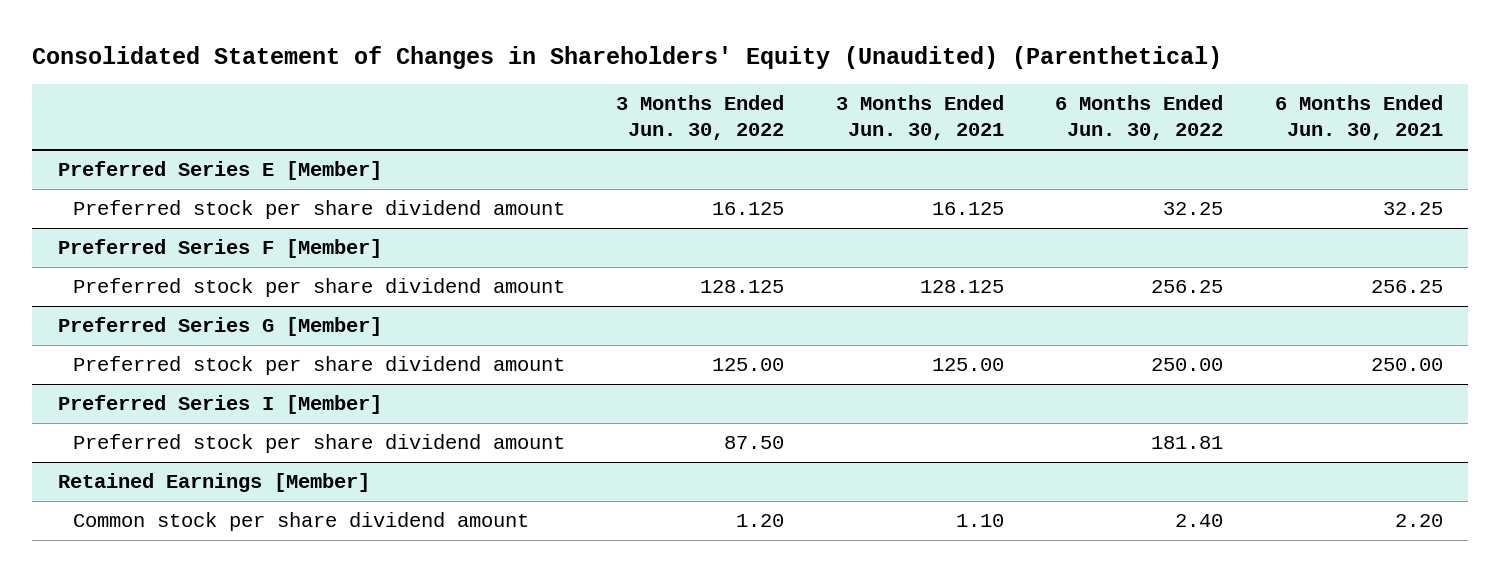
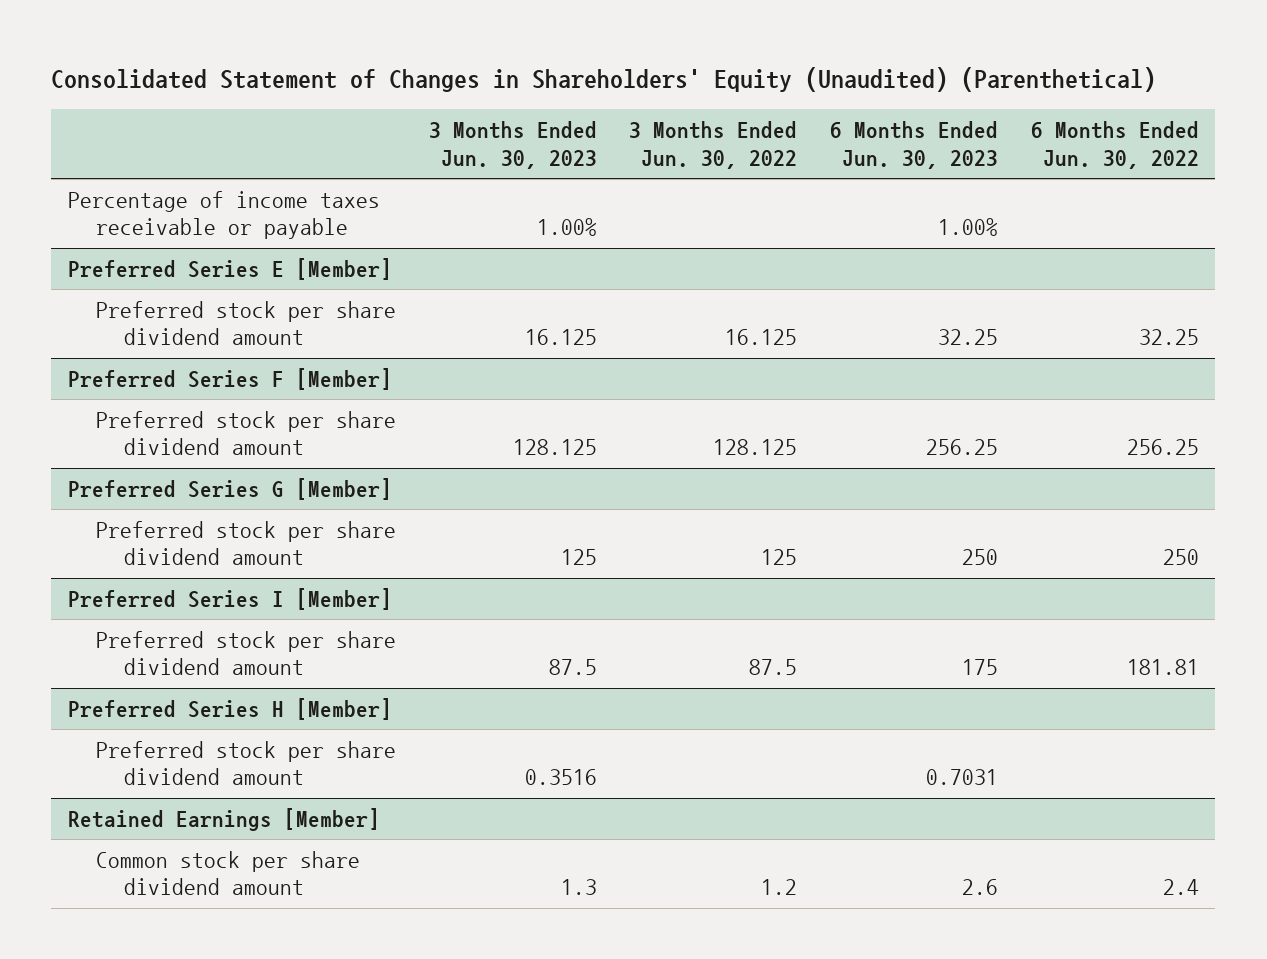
- | 3 Months Ended Jun. 30, 2022 | 3 Months Ended Jun. 30, 2021 | 6 Months Ended Jun. 30, 2022 | 6 Months Ended Jun. 30, 2021
+ | 3 Months Ended Jun. 30, 2023 | 3 Months Ended Jun. 30, 2022 | 6 Months Ended Jun. 30, 2023 | 6 Months Ended Jun. 30, 2022
+ Percentage of income taxes receivable or payable | 1.00% | | 1.00% |
@ Preferred Series G [Member]
- Preferred stock per share dividend amount | 125.00 | 125.00 | 250.00 | 250.00
+ Preferred stock per share dividend amount | 125 | 125 | 250 | 250
@ Preferred Series I [Member]
- Preferred stock per share dividend amount | 87.50 | | 181.81 |
+ Preferred stock per share dividend amount | 87.5 | 87.5 | 175 | 181.81
+ Preferred Series H [Member]
+ Preferred stock per share dividend amount | 0.3516 | | 0.7031 |
@ Retained Earnings [Member]
- Common stock per share dividend amount | 1.20 | 1.10 | 2.40 | 2.20
+ Common stock per share dividend amount | 1.3 | 1.2 | 2.6 | 2.4

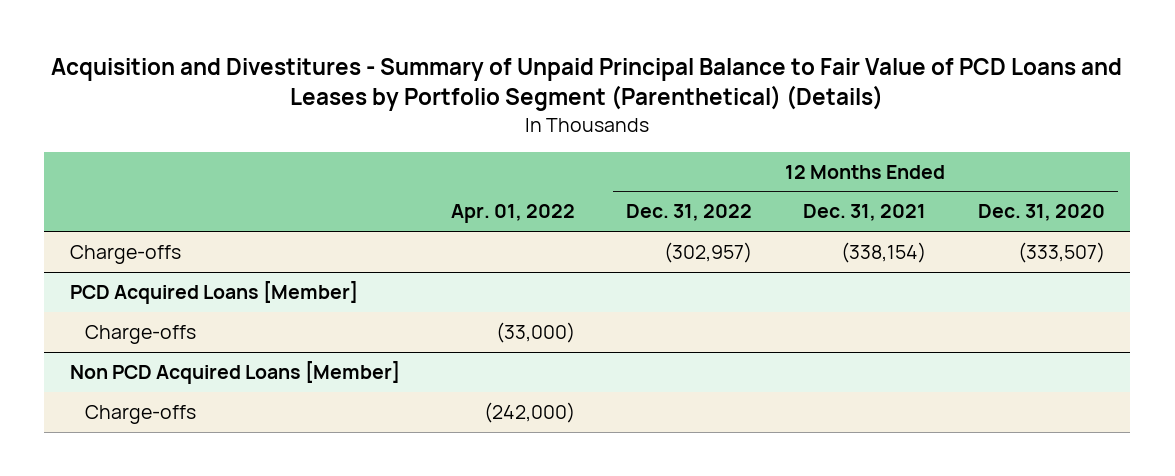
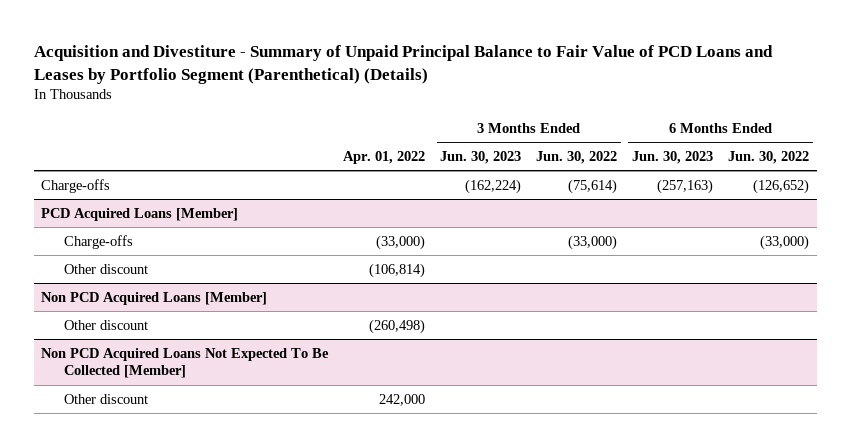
- Acquisition and Divestitures - Summary of Unpaid Principal Balance to Fair Value of PCD Loans and Leases by Portfolio Segment (Parenthetical) (Details)
+ Acquisition and Divestiture - Summary of Unpaid Principal Balance to Fair Value of PCD Loans and Leases by Portfolio Segment (Parenthetical) (Details)
- | Apr. 01, 2022 | 12 Months Ended Dec. 31, 2022 | 12 Months Ended Dec. 31, 2021 | 12 Months Ended Dec. 31, 2020
+ | Apr. 01, 2022 | 3 Months Ended Jun. 30, 2023 | 3 Months Ended Jun. 30, 2022 | 6 Months Ended Jun. 30, 2023 | 6 Months Ended Jun. 30, 2022
@ PCD Acquired Loans [Member]
+ Other discount | (106,814) | | | |
@ Non PCD Acquired Loans [Member]
- Charge-offs | (242,000) | | |
+ Other discount | (260,498) | | | |
+ Non PCD Acquired Loans Not Expected To Be Collected [Member]
+ Other discount | 242,000 | | | |

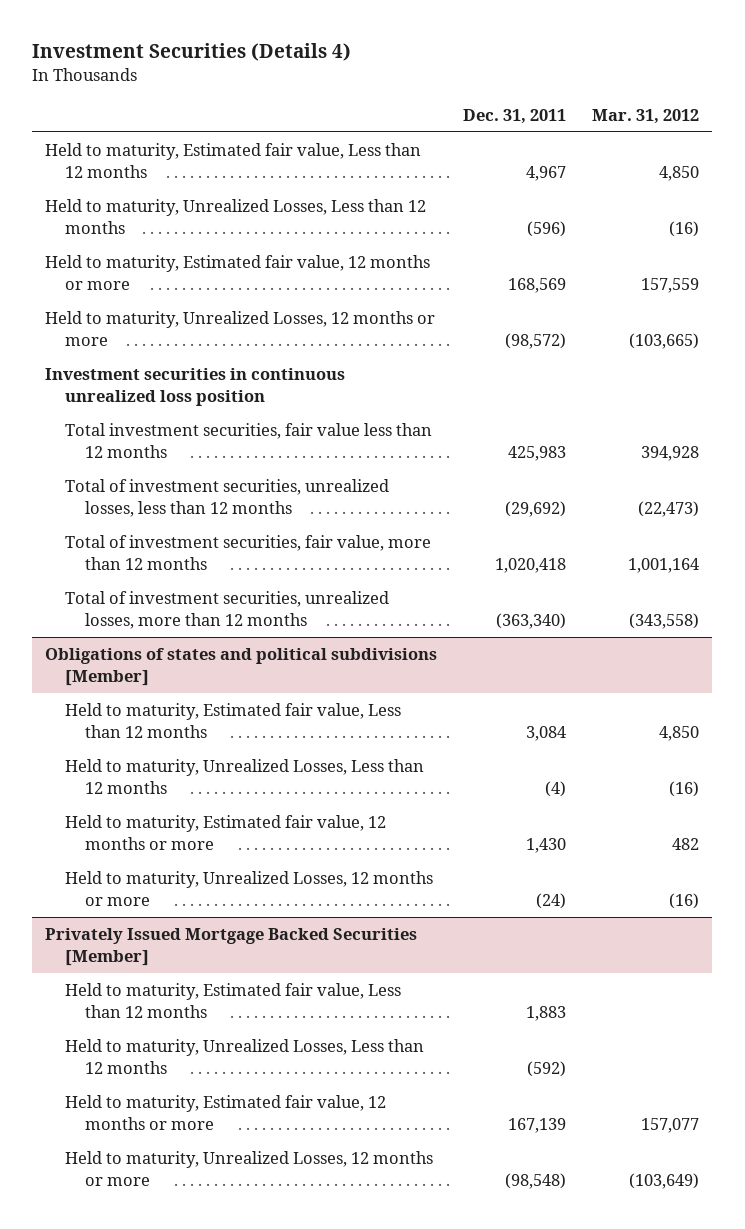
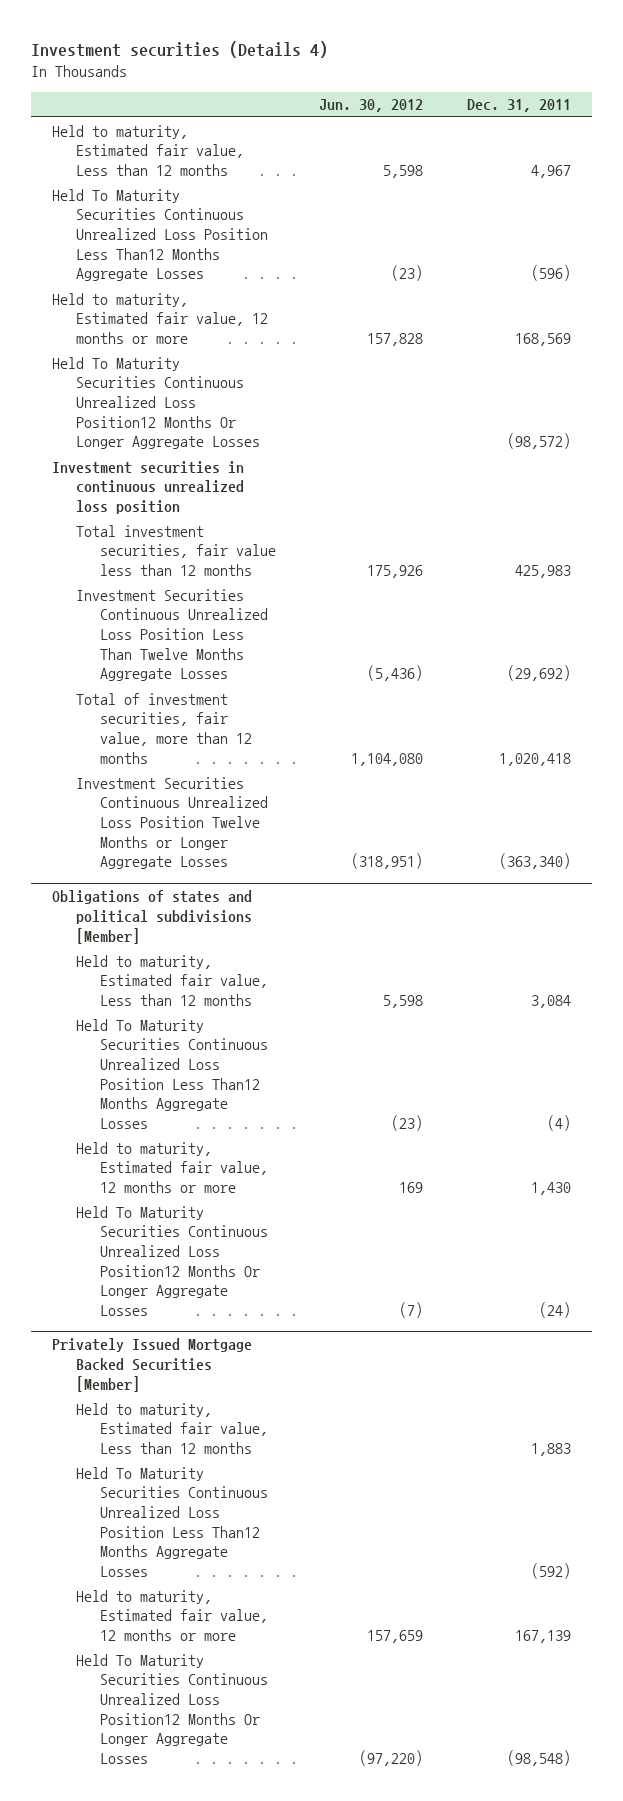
- Investment Securities (Details 4)
+ Investment securities (Details 4)
- | Dec. 31, 2011 | Mar. 31, 2012
+ | Jun. 30, 2012 | Dec. 31, 2011
- Held to maturity, Unrealized Losses, Less than 12 months | (596) | (16)
+ Held To Maturity Securities Continuous Unrealized Loss Position Less Than12 Months Aggregate Losses | (23) | (596)
- Held to maturity, Unrealized Losses, 12 months or more | (98,572) | (103,665)
+ Held To Maturity Securities Continuous Unrealized Loss Position12 Months Or Longer Aggregate Losses | | (98,572)
- Total of investment securities, unrealized losses, less than 12 months | (29,692) | (22,473)
+ Investment Securities Continuous Unrealized Loss Position Less Than Twelve Months Aggregate Losses | (5,436) | (29,692)
- Total of investment securities, unrealized losses, more than 12 months | (363,340) | (343,558)
+ Investment Securities Continuous Unrealized Loss Position Twelve Months or Longer Aggregate Losses | (318,951) | (363,340)
@ Obligations of states and political subdivisions [Member]
- Held to maturity, Unrealized Losses, Less than 12 months | (4) | (16)
+ Held To Maturity Securities Continuous Unrealized Loss Position Less Than12 Months Aggregate Losses | (23) | (4)
- Held to maturity, Unrealized Losses, 12 months or more | (24) | (16)
+ Held To Maturity Securities Continuous Unrealized Loss Position12 Months Or Longer Aggregate Losses | (7) | (24)
@ Privately Issued Mortgage Backed Securities [Member]
- Held to maturity, Unrealized Losses, Less than 12 months | (592) |
+ Held To Maturity Securities Continuous Unrealized Loss Position Less Than12 Months Aggregate Losses | | (592)
- Held to maturity, Unrealized Losses, 12 months or more | (98,548) | (103,649)
+ Held To Maturity Securities Continuous Unrealized Loss Position12 Months Or Longer Aggregate Losses | (97,220) | (98,548)

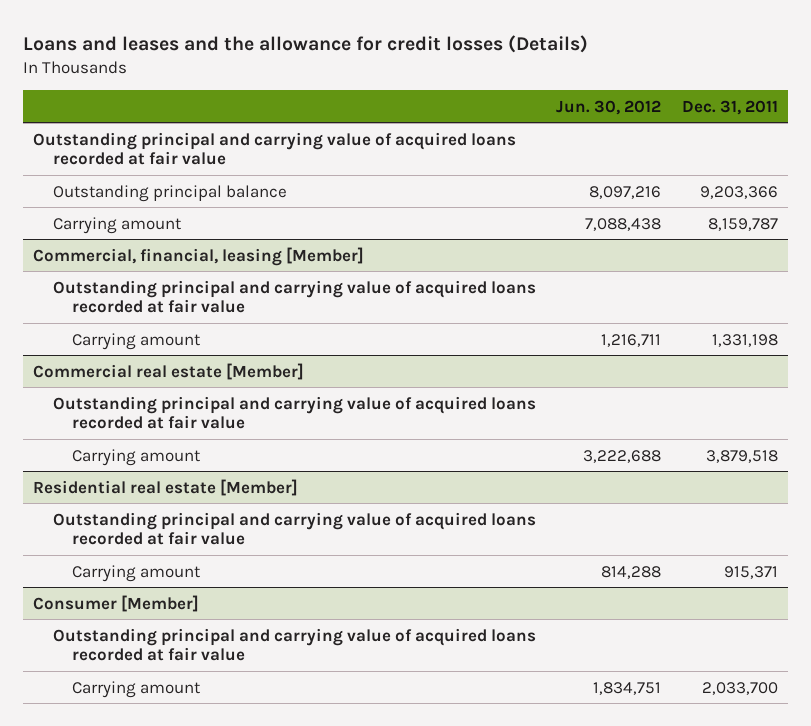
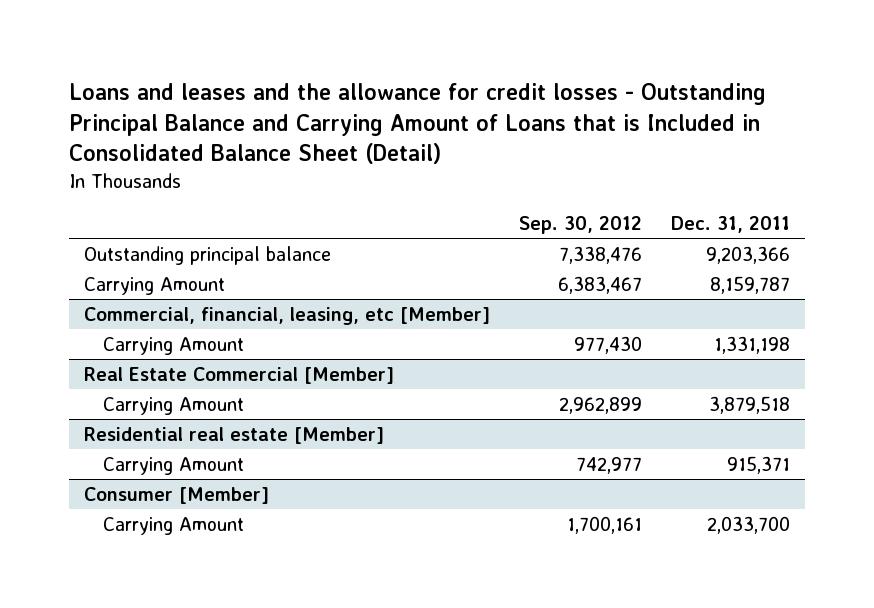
- Loans and leases and the allowance for credit losses (Details)
+ Loans and leases and the allowance for credit losses - Outstanding Principal Balance and Carrying Amount of Loans that is Included in Consolidated Balance Sheet (Detail)
- | Jun. 30, 2012 | Dec. 31, 2011
+ | Sep. 30, 2012 | Dec. 31, 2011
- Outstanding principal and carrying value of acquired loans recorded at fair value
- Carrying amount | 7,088,438 | 8,159,787
- Commercial, financial, leasing [Member]
- Outstanding principal and carrying value of acquired loans recorded at fair value
- Carrying amount | 1,216,711 | 1,331,198
- Commercial real estate [Member]
- Outstanding principal and carrying value of acquired loans recorded at fair value
- Carrying amount | 3,222,688 | 3,879,518
+ Carrying Amount | 6,383,467 | 8,159,787
+ Commercial, financial, leasing, etc [Member]
+ Carrying Amount | 977,430 | 1,331,198
+ Real Estate Commercial [Member]
+ Carrying Amount | 2,962,899 | 3,879,518
@ Residential real estate [Member]
- Outstanding principal and carrying value of acquired loans recorded at fair value
- Carrying amount | 814,288 | 915,371
+ Carrying Amount | 742,977 | 915,371
@ Consumer [Member]
- Outstanding principal and carrying value of acquired loans recorded at fair value
- Carrying amount | 1,834,751 | 2,033,700
+ Carrying Amount | 1,700,161 | 2,033,700

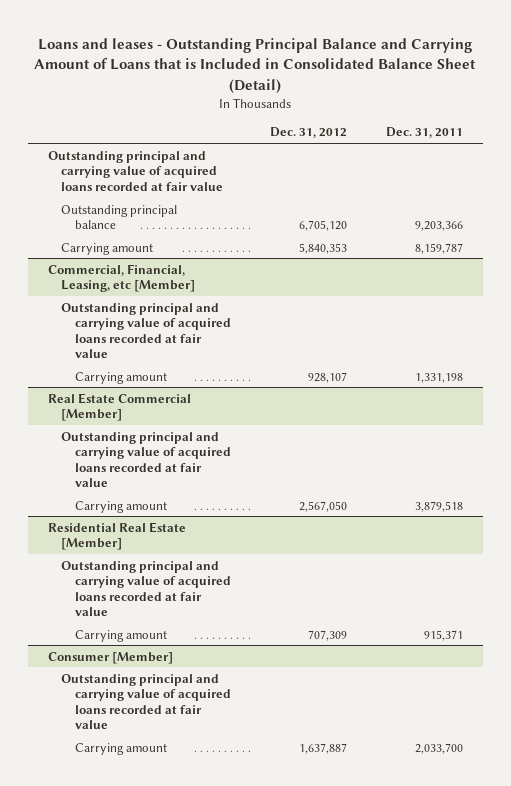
- Loans and leases and the allowance for credit losses - Outstanding Principal Balance and Carrying Amount of Loans that is Included in Consolidated Balance Sheet (Detail)
+ Loans and leases - Outstanding Principal Balance and Carrying Amount of Loans that is Included in Consolidated Balance Sheet (Detail)
- | Sep. 30, 2012 | Dec. 31, 2011
+ | Dec. 31, 2012 | Dec. 31, 2011
+ Outstanding principal and carrying value of acquired loans recorded at fair value
- Carrying Amount | 6,383,467 | 8,159,787
- Commercial, financial, leasing, etc [Member]
- Carrying Amount | 977,430 | 1,331,198
+ Carrying amount | 5,840,353 | 8,159,787
+ Commercial, Financial, Leasing, etc [Member]
+ Outstanding principal and carrying value of acquired loans recorded at fair value
+ Carrying amount | 928,107 | 1,331,198
@ Real Estate Commercial [Member]
- Carrying Amount | 2,962,899 | 3,879,518
- Residential real estate [Member]
- Carrying Amount | 742,977 | 915,371
@ Real Estate Commercial [Member]
+ Outstanding principal and carrying value of acquired loans recorded at fair value
+ Carrying amount | 2,567,050 | 3,879,518
+ Residential Real Estate [Member]
+ Outstanding principal and carrying value of acquired loans recorded at fair value
+ Carrying amount | 707,309 | 915,371
@ Consumer [Member]
- Carrying Amount | 1,700,161 | 2,033,700
+ Outstanding principal and carrying value of acquired loans recorded at fair value
+ Carrying amount | 1,637,887 | 2,033,700

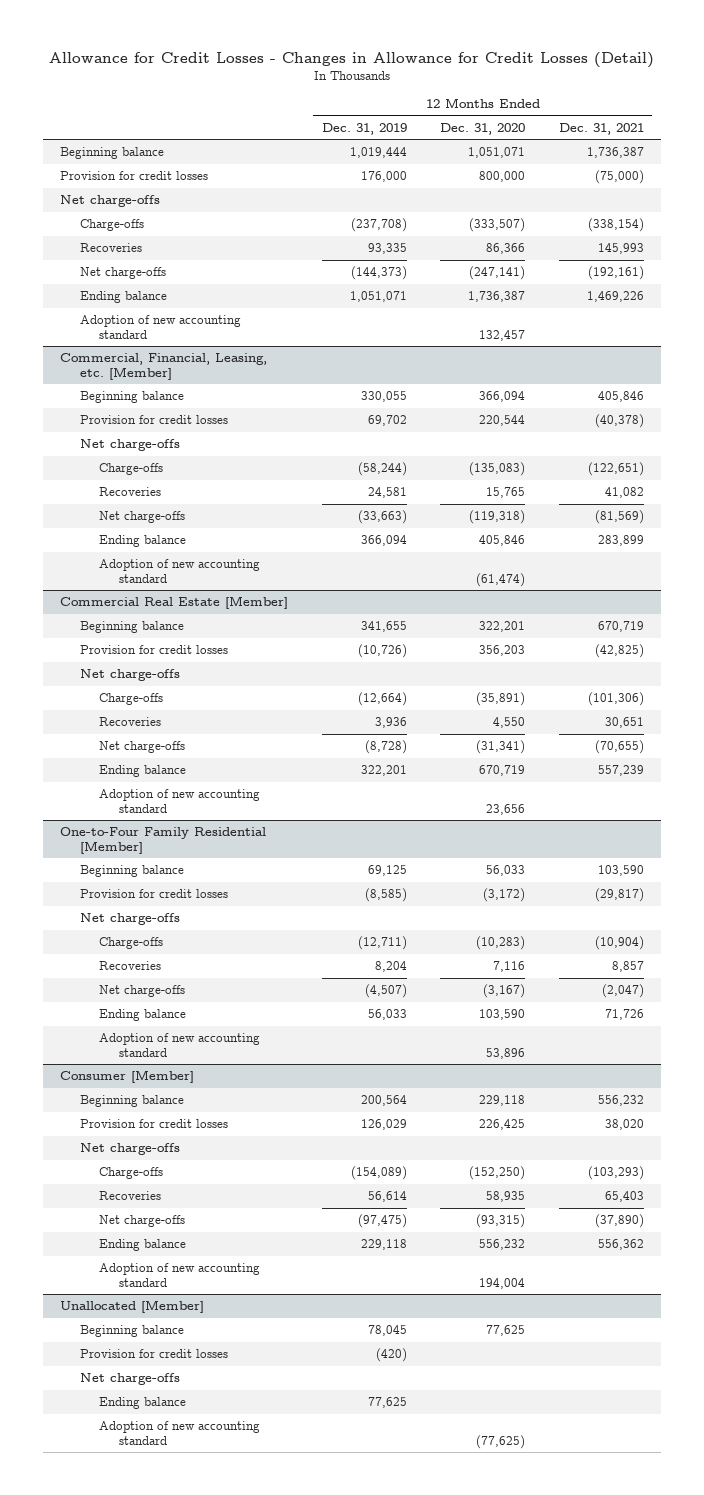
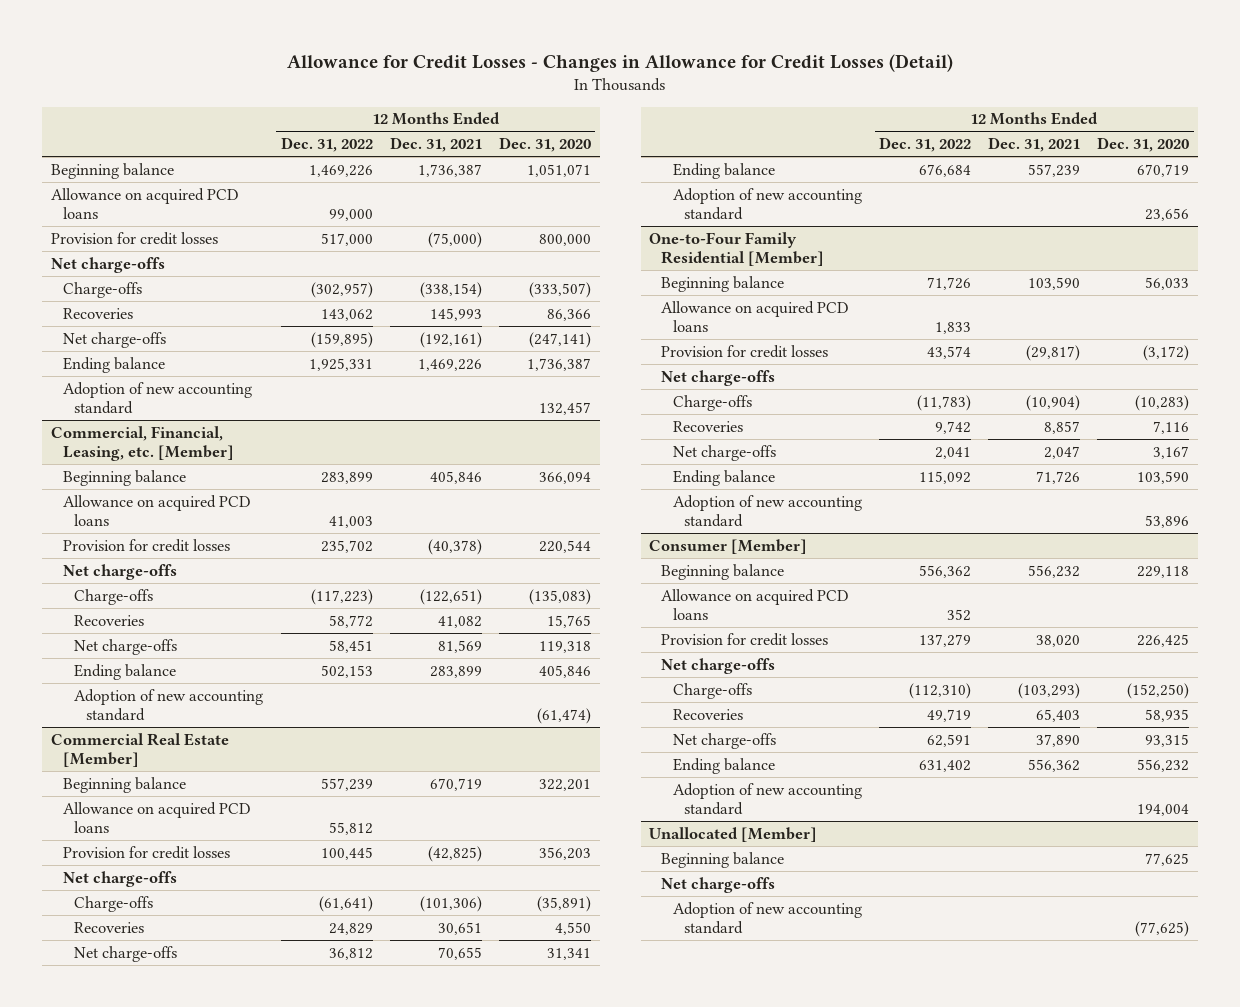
- | 12 Months Ended Dec. 31, 2019 | 12 Months Ended Dec. 31, 2020 | 12 Months Ended Dec. 31, 2021
+ | 12 Months Ended Dec. 31, 2022 | 12 Months Ended Dec. 31, 2021 | 12 Months Ended Dec. 31, 2020
+ Allowance on acquired PCD loans | 99,000 | |
@ Commercial, Financial, Leasing, etc. [Member]
+ Allowance on acquired PCD loans | 41,003 | |
- Net charge-offs | (33,663) | (119,318) | (81,569)
+ Net charge-offs | 58,451 | 81,569 | 119,318
@ Commercial Real Estate [Member]
+ Allowance on acquired PCD loans | 55,812 | |
- Net charge-offs | (8,728) | (31,341) | (70,655)
+ Net charge-offs | 36,812 | 70,655 | 31,341
@ One-to-Four Family Residential [Member]
+ Allowance on acquired PCD loans | 1,833 | |
- Net charge-offs | (4,507) | (3,167) | (2,047)
+ Net charge-offs | 2,041 | 2,047 | 3,167
@ Consumer [Member]
+ Allowance on acquired PCD loans | 352 | |
- Net charge-offs | (97,475) | (93,315) | (37,890)
+ Net charge-offs | 62,591 | 37,890 | 93,315
@ Unallocated [Member]
- Provision for credit losses | (420) | |
- Ending balance | 77,625 | |

